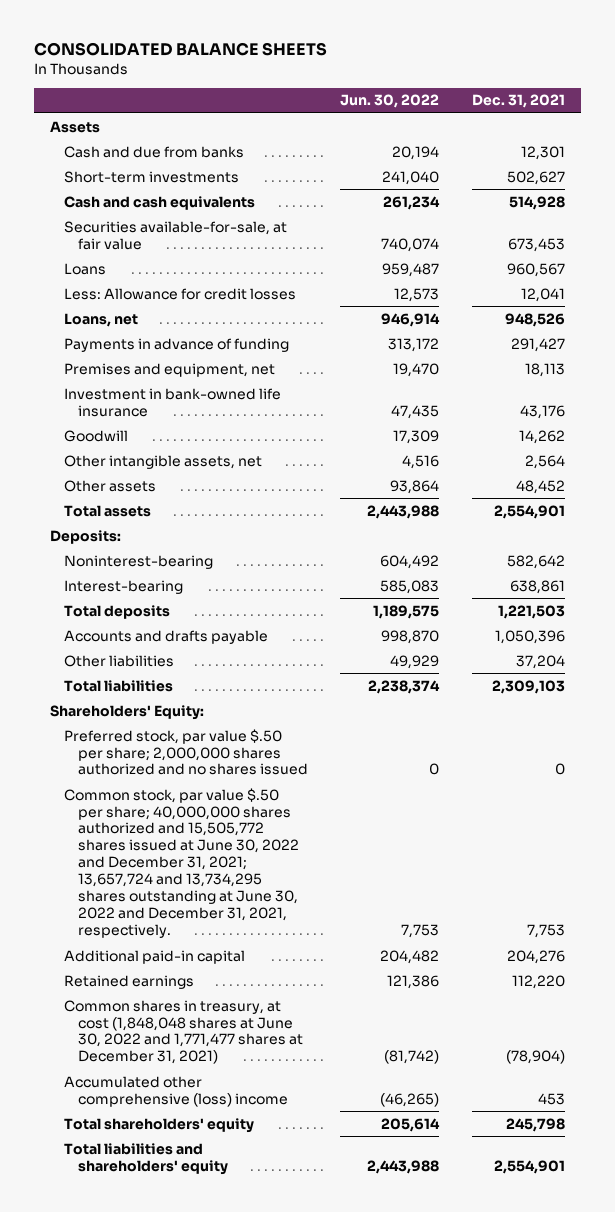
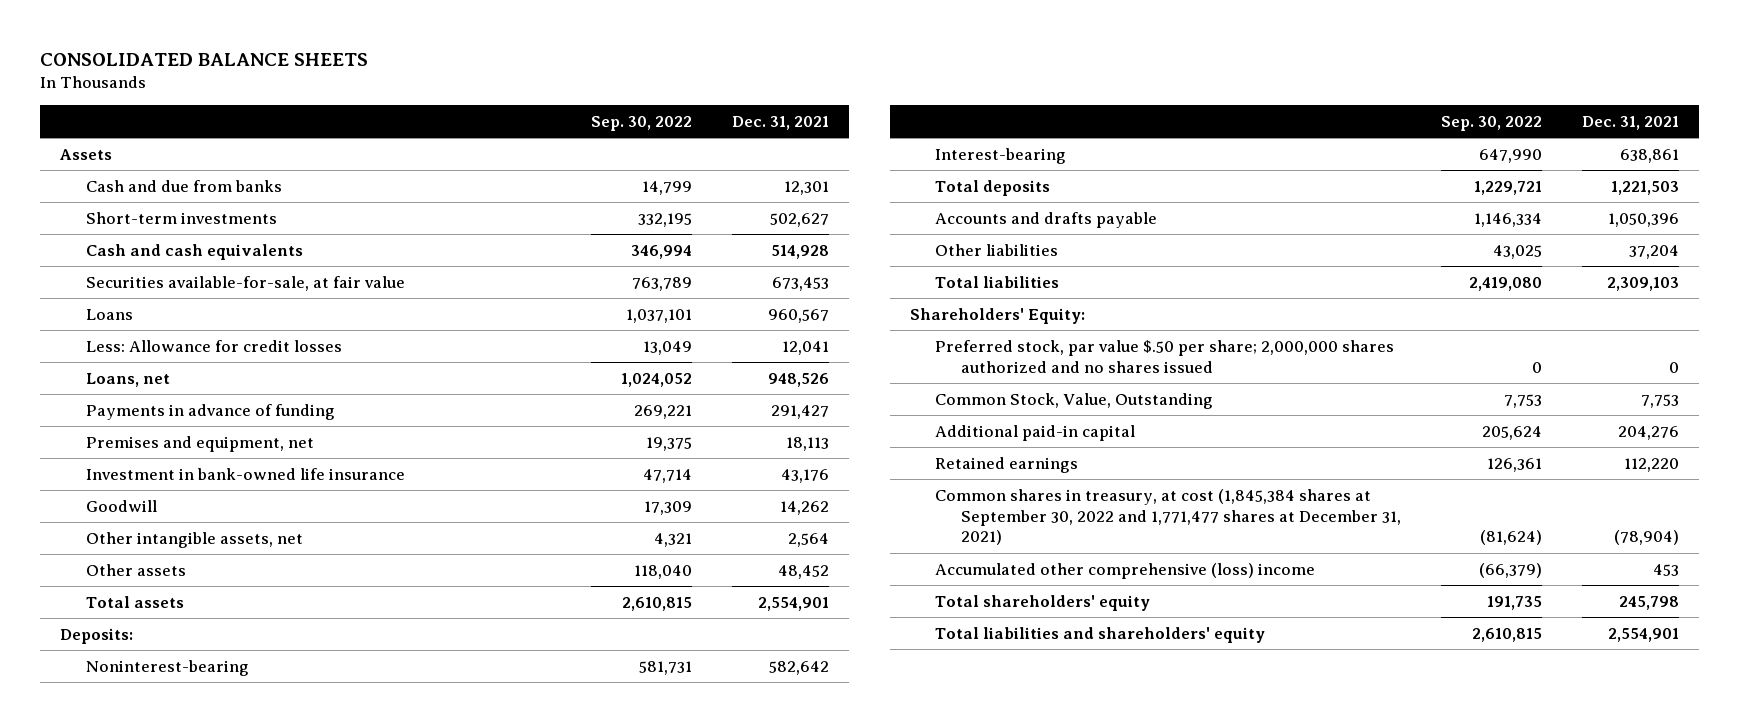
- | Jun. 30, 2022 | Dec. 31, 2021
+ | Sep. 30, 2022 | Dec. 31, 2021
- Common stock, par value $.50 per share; 40,000,000 shares authorized and 15,505,772 shares issued at June 30, 2022 and December 31, 2021; 13,657,724 and 13,734,295 shares outstanding at June 30, 2022 and December 31, 2021, respectively. | 7,753 | 7,753
+ Common Stock, Value, Outstanding | 7,753 | 7,753
- Common shares in treasury, at cost (1,848,048 shares at June 30, 2022 and 1,771,477 shares at December 31, 2021) | (81,742) | (78,904)
+ Common shares in treasury, at cost (1,845,384 shares at September 30, 2022 and 1,771,477 shares at December 31, 2021) | (81,624) | (78,904)

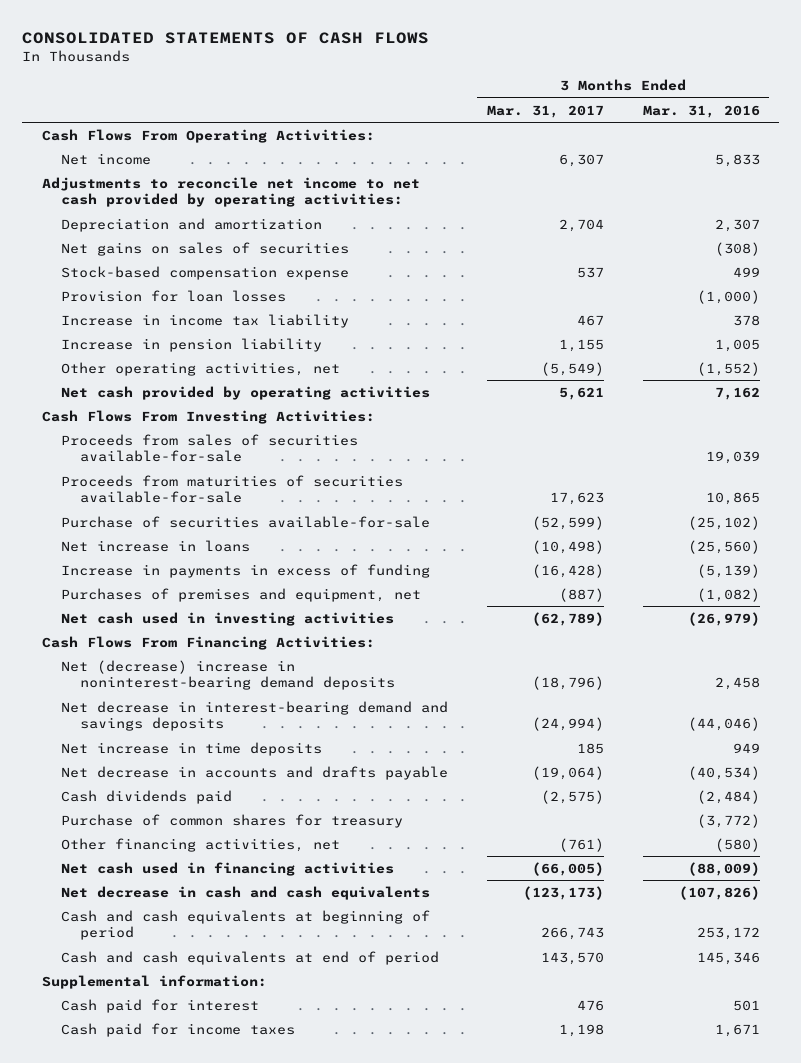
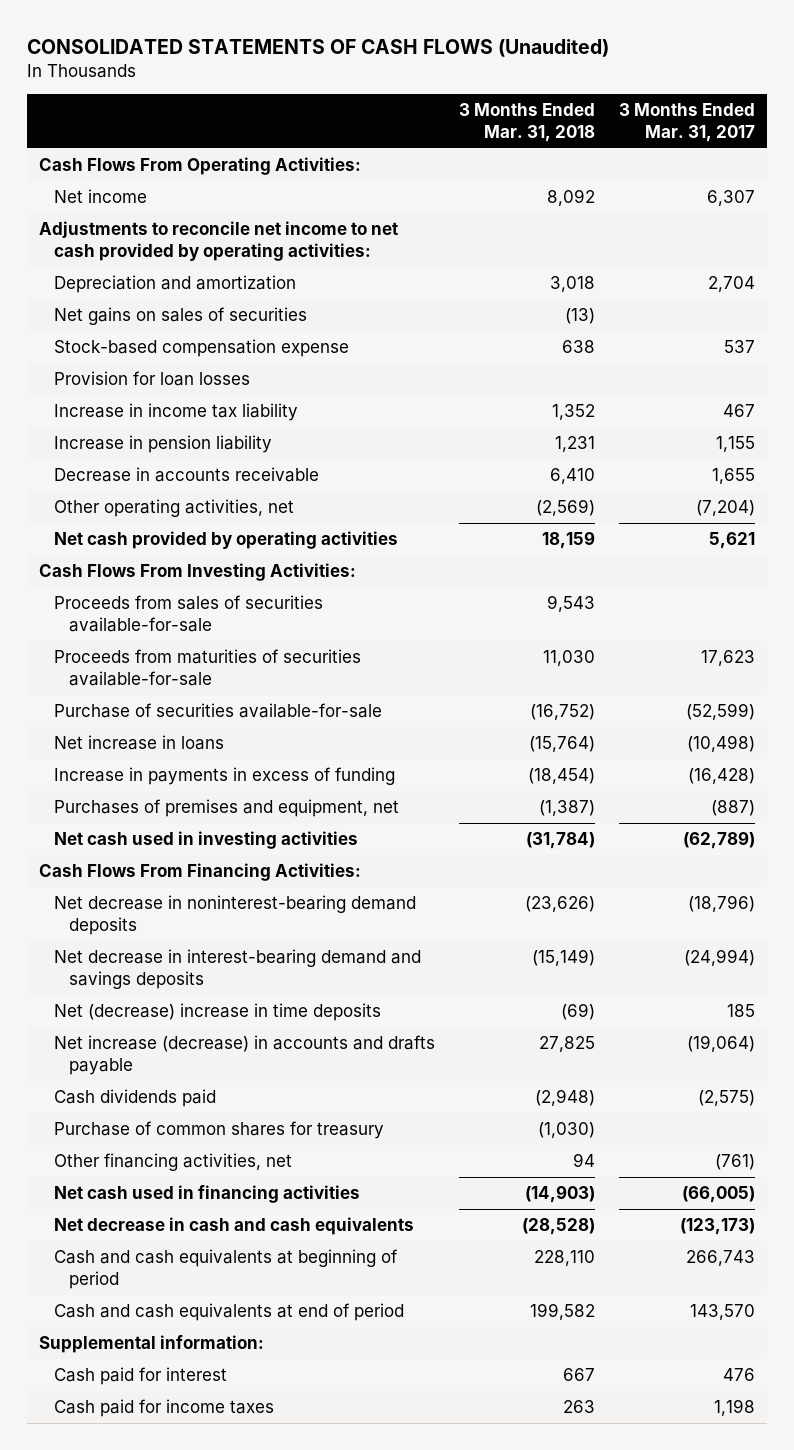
- CONSOLIDATED STATEMENTS OF CASH FLOWS
+ CONSOLIDATED STATEMENTS OF CASH FLOWS (Unaudited)
- | 3 Months Ended Mar. 31, 2017 | 3 Months Ended Mar. 31, 2016
+ | 3 Months Ended Mar. 31, 2018 | 3 Months Ended Mar. 31, 2017
- Other operating activities, net | (5,549) | (1,552)
+ Decrease in accounts receivable | 6,410 | 1,655
+ Other operating activities, net | (2,569) | (7,204)
- Net (decrease) increase in noninterest-bearing demand deposits | (18,796) | 2,458
+ Net decrease in noninterest-bearing demand deposits | (23,626) | (18,796)
- Net increase in time deposits | 185 | 949
- Net decrease in accounts and drafts payable | (19,064) | (40,534)
+ Net (decrease) increase in time deposits | (69) | 185
+ Net increase (decrease) in accounts and drafts payable | 27,825 | (19,064)

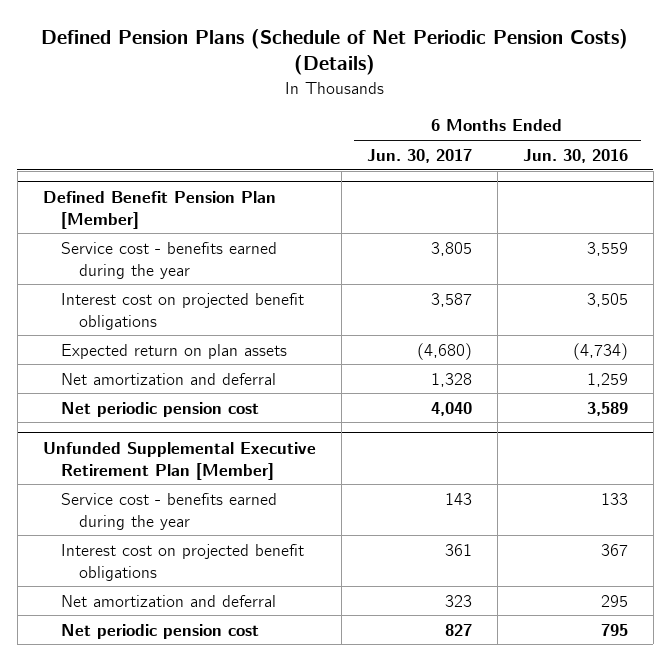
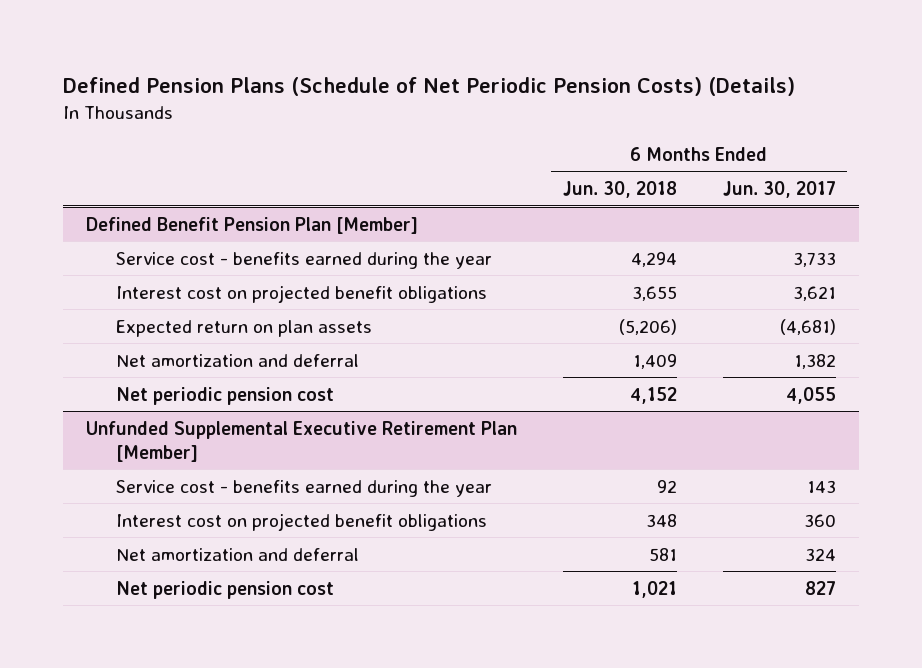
- | 6 Months Ended Jun. 30, 2017 | 6 Months Ended Jun. 30, 2016
+ | 6 Months Ended Jun. 30, 2018 | 6 Months Ended Jun. 30, 2017
@ Defined Benefit Pension Plan [Member]
- Service cost - benefits earned during the year | 3,805 | 3,559
- Interest cost on projected benefit obligations | 3,587 | 3,505
- Expected return on plan assets | (4,680) | (4,734)
- Net amortization and deferral | 1,328 | 1,259
- Net periodic pension cost | 4,040 | 3,589
+ Service cost - benefits earned during the year | 4,294 | 3,733
+ Interest cost on projected benefit obligations | 3,655 | 3,621
+ Expected return on plan assets | (5,206) | (4,681)
+ Net amortization and deferral | 1,409 | 1,382
+ Net periodic pension cost | 4,152 | 4,055
@ Unfunded Supplemental Executive Retirement Plan [Member]
- Interest cost on projected benefit obligations | 361 | 367
- Net amortization and deferral | 323 | 295
+ Interest cost on projected benefit obligations | 348 | 360
+ Net amortization and deferral | 581 | 324

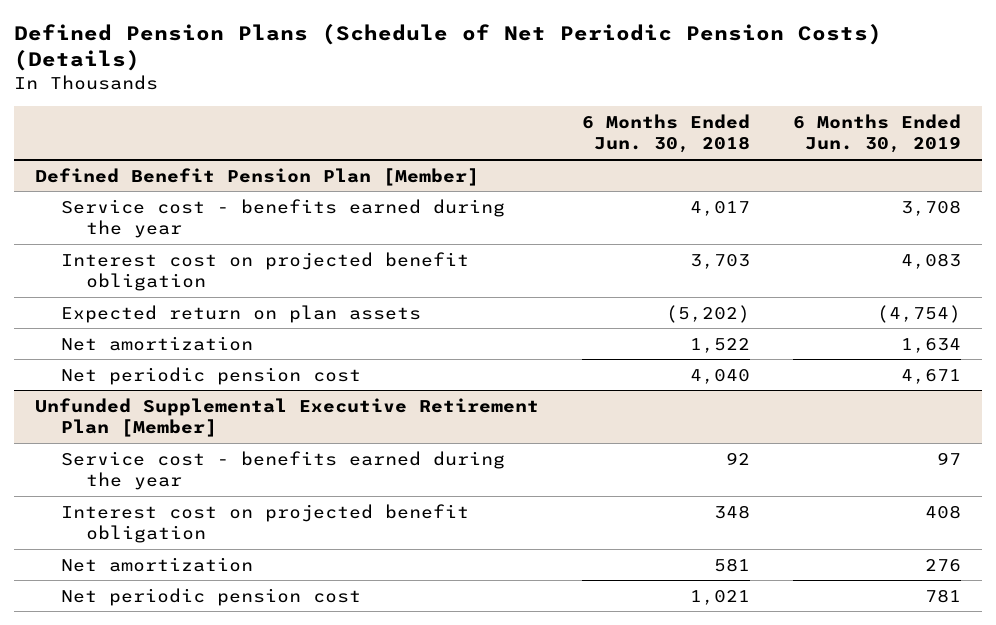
- | 6 Months Ended Jun. 30, 2018 | 6 Months Ended Jun. 30, 2017
+ | 6 Months Ended Jun. 30, 2018 | 6 Months Ended Jun. 30, 2019
@ Defined Benefit Pension Plan [Member]
- Service cost - benefits earned during the year | 4,294 | 3,733
- Interest cost on projected benefit obligations | 3,655 | 3,621
- Expected return on plan assets | (5,206) | (4,681)
- Net amortization and deferral | 1,409 | 1,382
- Net periodic pension cost | 4,152 | 4,055
+ Service cost - benefits earned during the year | 4,017 | 3,708
+ Interest cost on projected benefit obligation | 3,703 | 4,083
+ Expected return on plan assets | (5,202) | (4,754)
+ Net amortization | 1,522 | 1,634
+ Net periodic pension cost | 4,040 | 4,671
@ Unfunded Supplemental Executive Retirement Plan [Member]
- Interest cost on projected benefit obligations | 348 | 360
- Net amortization and deferral | 581 | 324
+ Interest cost on projected benefit obligation | 348 | 408
+ Net amortization | 581 | 276

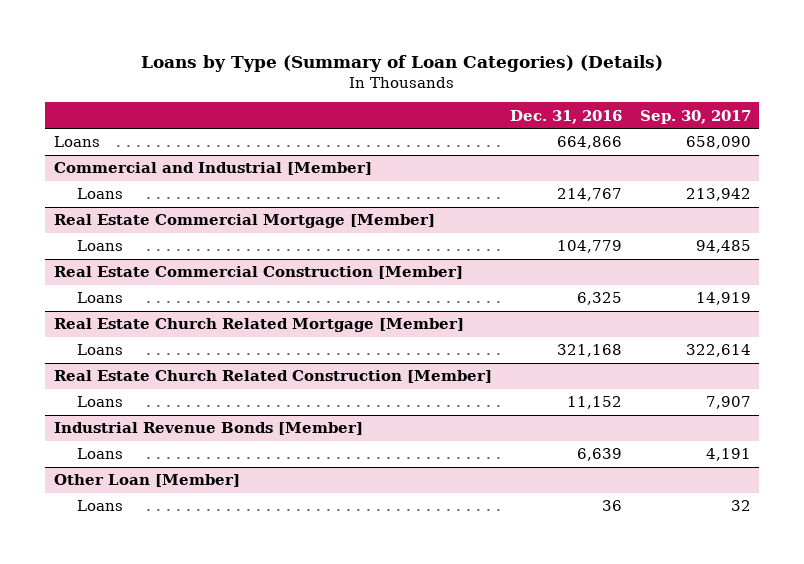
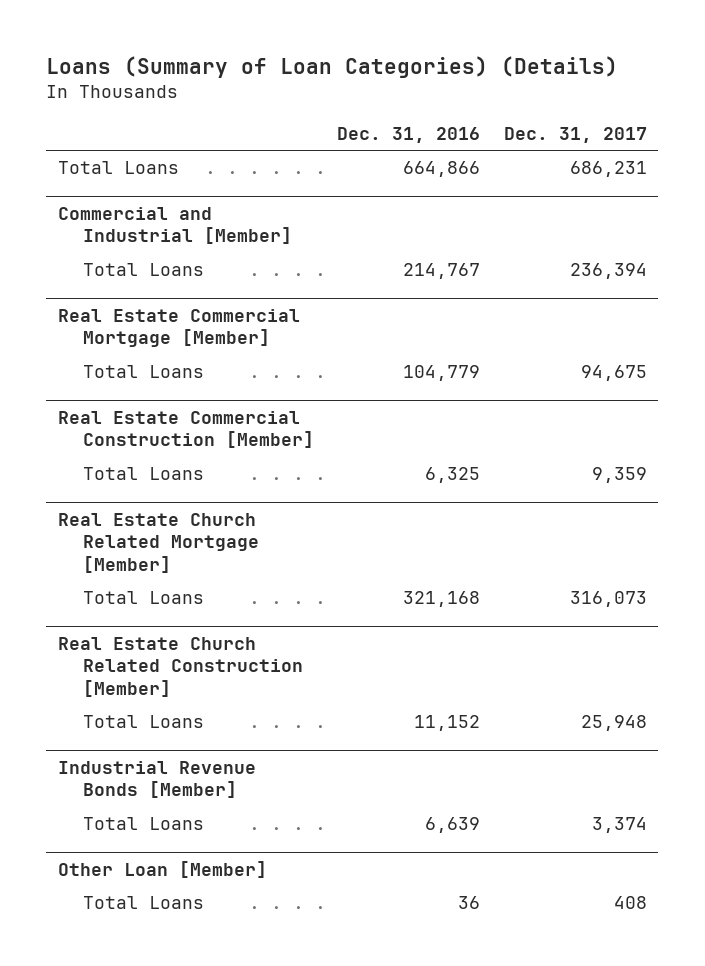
- Loans by Type (Summary of Loan Categories) (Details)
+ Loans (Summary of Loan Categories) (Details)
- | Dec. 31, 2016 | Sep. 30, 2017
+ | Dec. 31, 2016 | Dec. 31, 2017
- Loans | 664,866 | 658,090
+ Total Loans | 664,866 | 686,231
@ Commercial and Industrial [Member]
- Loans | 214,767 | 213,942
+ Total Loans | 214,767 | 236,394
@ Real Estate Commercial Mortgage [Member]
- Loans | 104,779 | 94,485
+ Total Loans | 104,779 | 94,675
@ Real Estate Commercial Construction [Member]
- Loans | 6,325 | 14,919
+ Total Loans | 6,325 | 9,359
@ Real Estate Church Related Mortgage [Member]
- Loans | 321,168 | 322,614
+ Total Loans | 321,168 | 316,073
@ Real Estate Church Related Construction [Member]
- Loans | 11,152 | 7,907
+ Total Loans | 11,152 | 25,948
@ Industrial Revenue Bonds [Member]
- Loans | 6,639 | 4,191
+ Total Loans | 6,639 | 3,374
@ Other Loan [Member]
- Loans | 36 | 32
+ Total Loans | 36 | 408

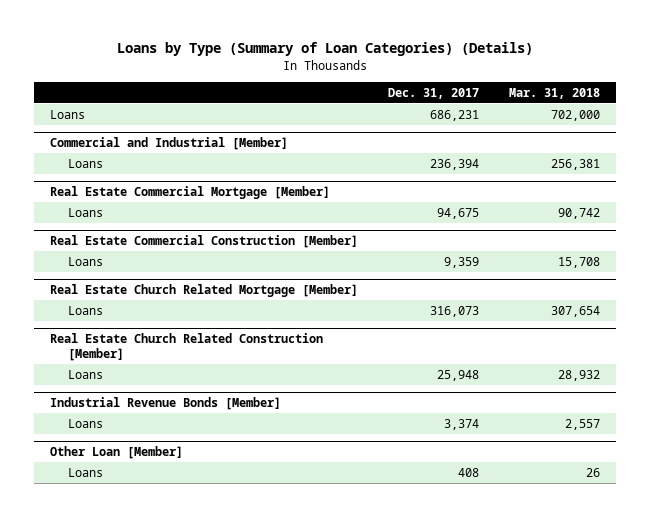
- Loans (Summary of Loan Categories) (Details)
+ Loans by Type (Summary of Loan Categories) (Details)
- | Dec. 31, 2016 | Dec. 31, 2017
+ | Dec. 31, 2017 | Mar. 31, 2018
- Total Loans | 664,866 | 686,231
+ Loans | 686,231 | 702,000
@ Commercial and Industrial [Member]
- Total Loans | 214,767 | 236,394
+ Loans | 236,394 | 256,381
@ Real Estate Commercial Mortgage [Member]
- Total Loans | 104,779 | 94,675
+ Loans | 94,675 | 90,742
@ Real Estate Commercial Construction [Member]
- Total Loans | 6,325 | 9,359
+ Loans | 9,359 | 15,708
@ Real Estate Church Related Mortgage [Member]
- Total Loans | 321,168 | 316,073
+ Loans | 316,073 | 307,654
@ Real Estate Church Related Construction [Member]
- Total Loans | 11,152 | 25,948
+ Loans | 25,948 | 28,932
@ Industrial Revenue Bonds [Member]
- Total Loans | 6,639 | 3,374
+ Loans | 3,374 | 2,557
@ Other Loan [Member]
- Total Loans | 36 | 408
+ Loans | 408 | 26

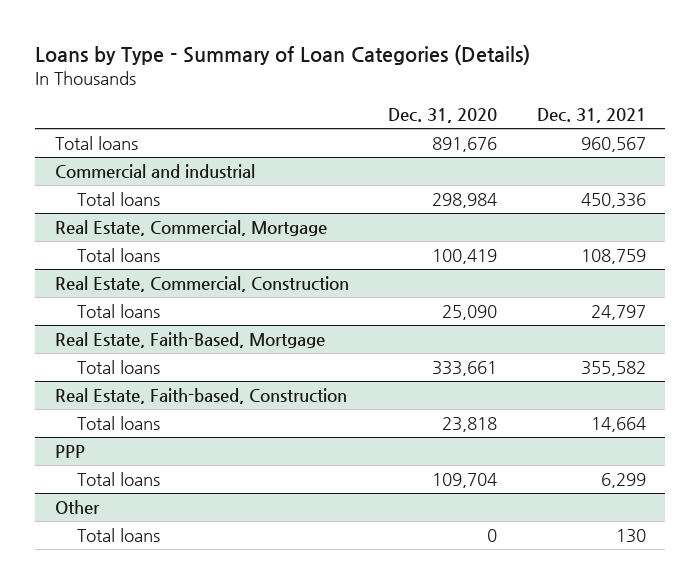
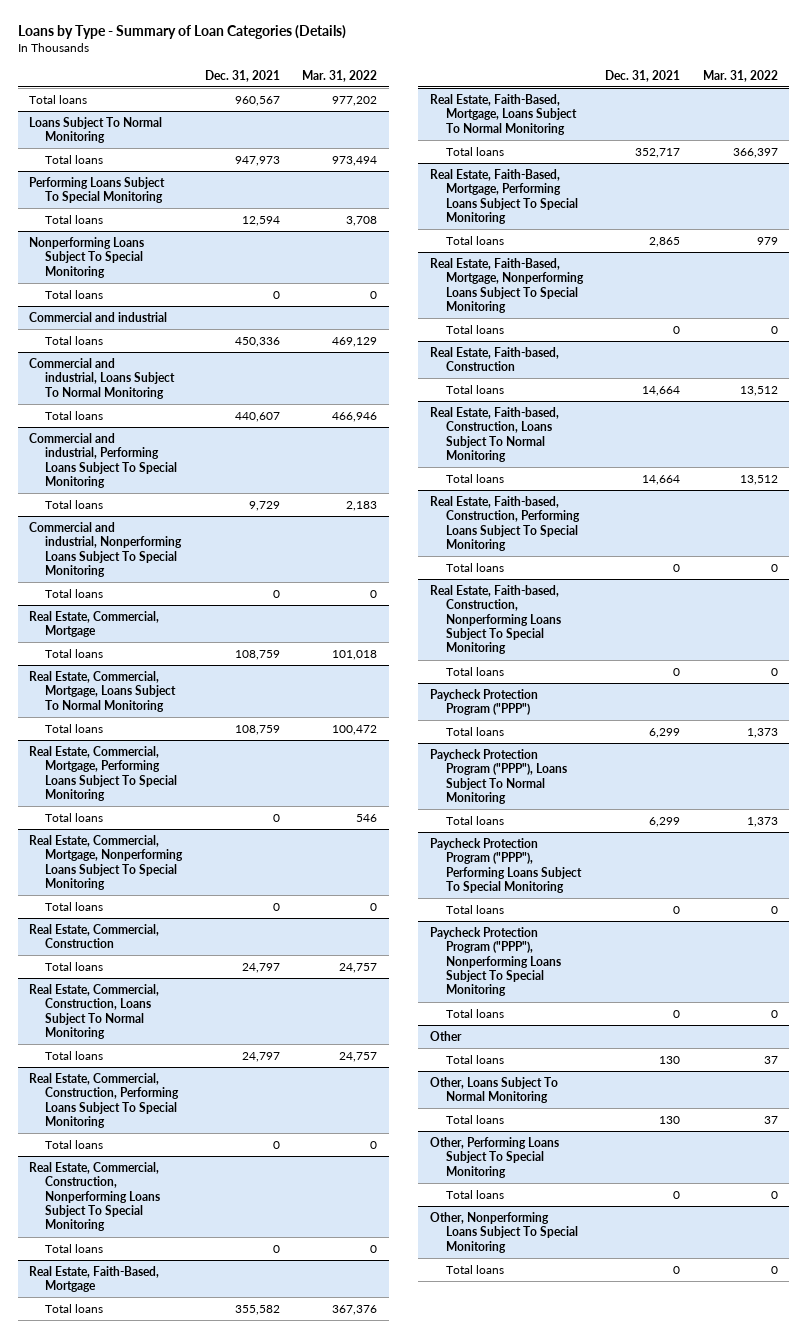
- | Dec. 31, 2020 | Dec. 31, 2021
+ | Dec. 31, 2021 | Mar. 31, 2022
+ Loans Subject To Normal Monitoring
+ Total loans | 947,973 | 973,494
+ Performing Loans Subject To Special Monitoring
+ Total loans | 12,594 | 3,708
+ Nonperforming Loans Subject To Special Monitoring
+ Total loans | 0 | 0
+ Commercial and industrial, Loans Subject To Normal Monitoring
+ Total loans | 440,607 | 466,946
+ Commercial and industrial, Performing Loans Subject To Special Monitoring
+ Total loans | 9,729 | 2,183
+ Commercial and industrial, Nonperforming Loans Subject To Special Monitoring
+ Total loans | 0 | 0
+ Real Estate, Commercial, Mortgage, Loans Subject To Normal Monitoring
+ Total loans | 108,759 | 100,472
+ Real Estate, Commercial, Mortgage, Performing Loans Subject To Special Monitoring
+ Total loans | 0 | 546
+ Real Estate, Commercial, Mortgage, Nonperforming Loans Subject To Special Monitoring
+ Total loans | 0 | 0
+ Real Estate, Commercial, Construction, Loans Subject To Normal Monitoring
+ Total loans | 24,797 | 24,757
+ Real Estate, Commercial, Construction, Performing Loans Subject To Special Monitoring
+ Total loans | 0 | 0
+ Real Estate, Commercial, Construction, Nonperforming Loans Subject To Special Monitoring
+ Total loans | 0 | 0
+ Real Estate, Faith-Based, Mortgage, Loans Subject To Normal Monitoring
+ Total loans | 352,717 | 366,397
+ Real Estate, Faith-Based, Mortgage, Performing Loans Subject To Special Monitoring
+ Total loans | 2,865 | 979
+ Real Estate, Faith-Based, Mortgage, Nonperforming Loans Subject To Special Monitoring
+ Total loans | 0 | 0
- PPP
+ Real Estate, Faith-based, Construction, Loans Subject To Normal Monitoring
+ Total loans | 14,664 | 13,512
+ Real Estate, Faith-based, Construction, Performing Loans Subject To Special Monitoring
+ Total loans | 0 | 0
+ Real Estate, Faith-based, Construction, Nonperforming Loans Subject To Special Monitoring
+ Total loans | 0 | 0
+ Paycheck Protection Program ("PPP")
+ Paycheck Protection Program ("PPP"), Loans Subject To Normal Monitoring
+ Total loans | 6,299 | 1,373
+ Paycheck Protection Program ("PPP"), Performing Loans Subject To Special Monitoring
+ Total loans | 0 | 0
+ Paycheck Protection Program ("PPP"), Nonperforming Loans Subject To Special Monitoring
+ Total loans | 0 | 0
+ Other, Loans Subject To Normal Monitoring
+ Total loans | 130 | 37
+ Other, Performing Loans Subject To Special Monitoring
+ Total loans | 0 | 0
+ Other, Nonperforming Loans Subject To Special Monitoring
+ Total loans | 0 | 0

